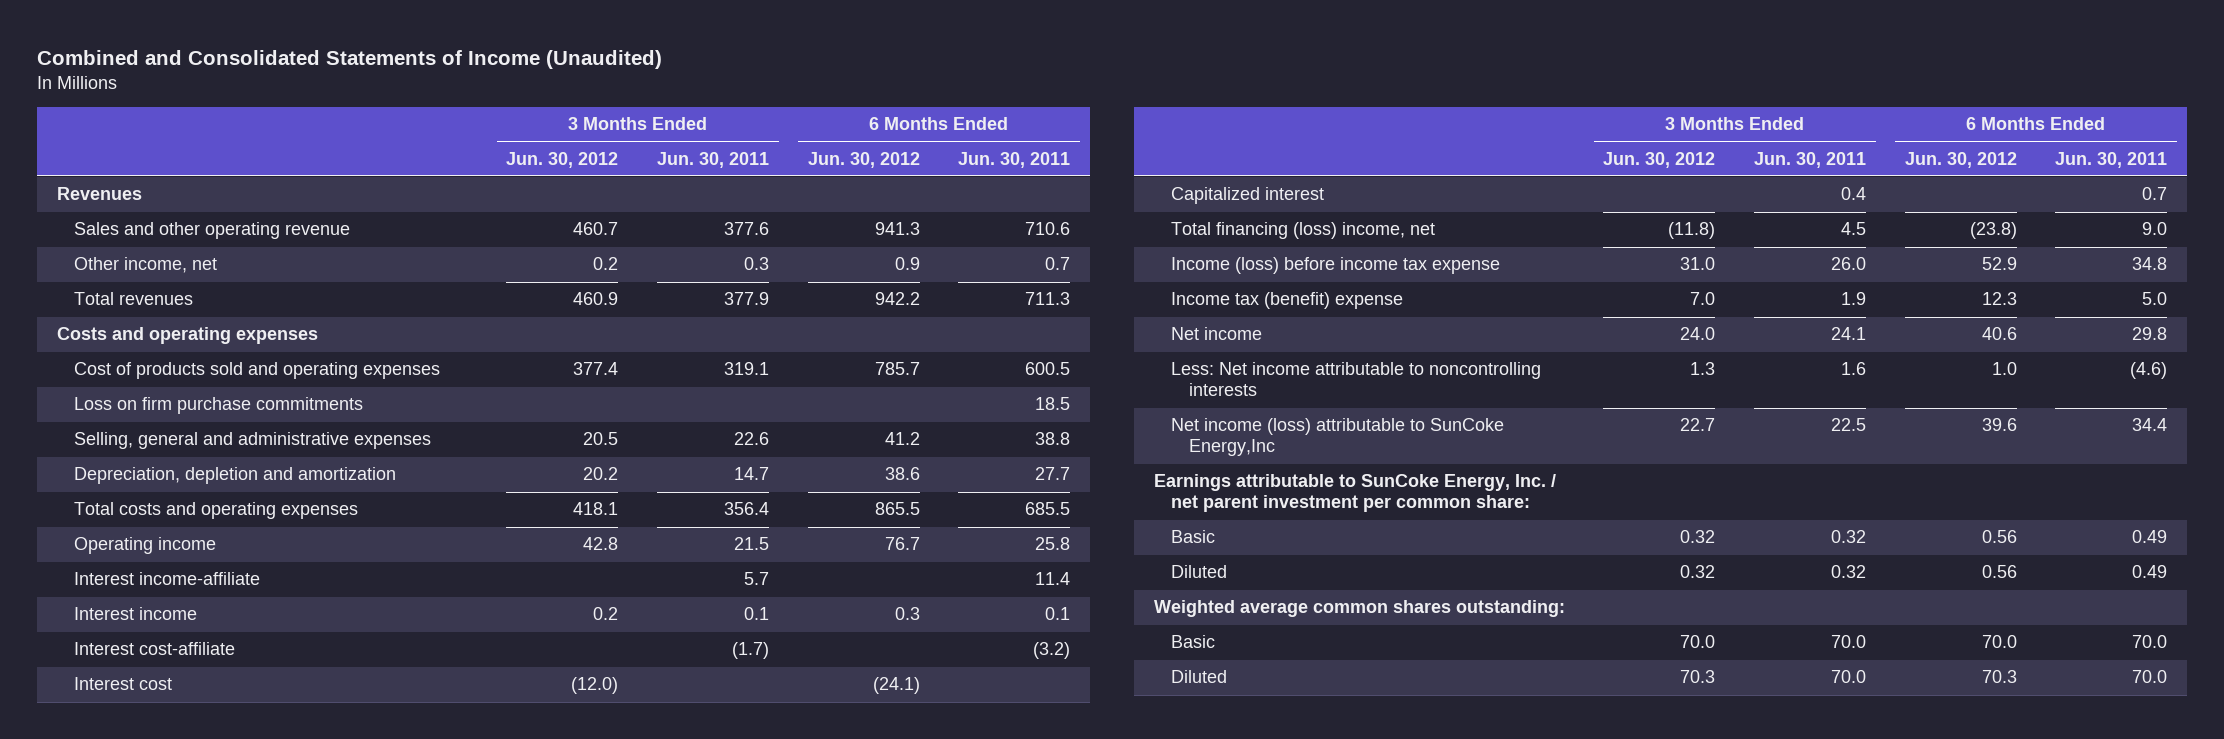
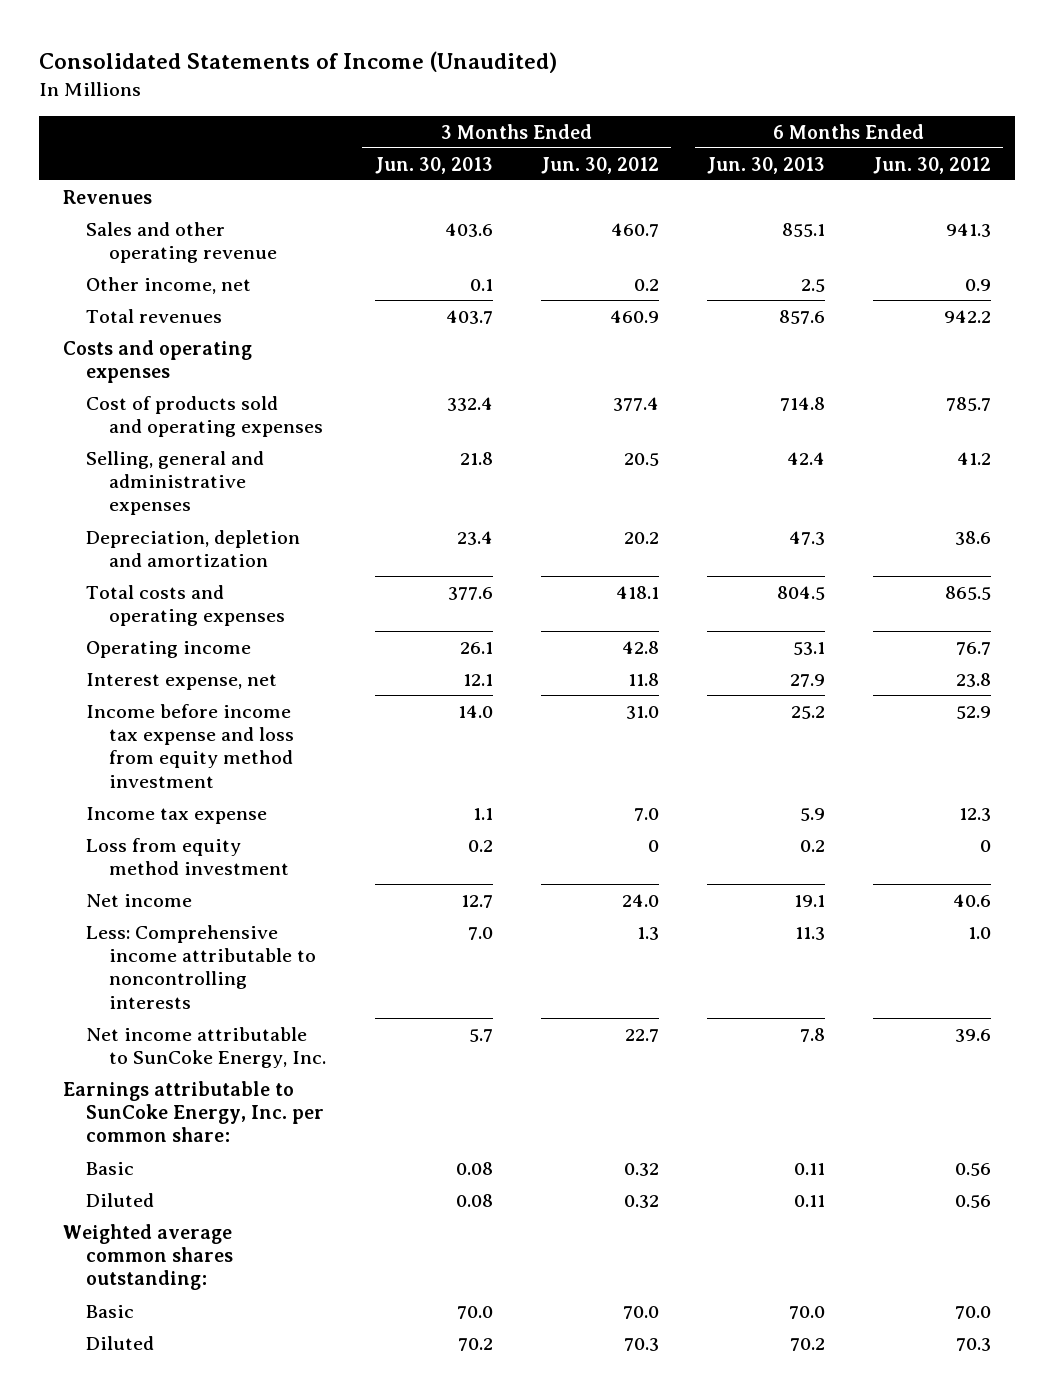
- Combined and Consolidated Statements of Income (Unaudited)
+ Consolidated Statements of Income (Unaudited)
- | 3 Months Ended Jun. 30, 2012 | 3 Months Ended Jun. 30, 2011 | 6 Months Ended Jun. 30, 2012 | 6 Months Ended Jun. 30, 2011
+ | 3 Months Ended Jun. 30, 2013 | 3 Months Ended Jun. 30, 2012 | 6 Months Ended Jun. 30, 2013 | 6 Months Ended Jun. 30, 2012
- Loss on firm purchase commitments | | | | 18.5
- Interest income-affiliate | | 5.7 | | 11.4
- Interest income | 0.2 | 0.1 | 0.3 | 0.1
- Interest cost-affiliate | | (1.7) | | (3.2)
- Interest cost | (12.0) | | (24.1) |
- Capitalized interest | | 0.4 | | 0.7
- Total financing (loss) income, net | (11.8) | 4.5 | (23.8) | 9.0
- Income (loss) before income tax expense | 31.0 | 26.0 | 52.9 | 34.8
- Income tax (benefit) expense | 7.0 | 1.9 | 12.3 | 5.0
+ Interest expense, net | 12.1 | 11.8 | 27.9 | 23.8
+ Income before income tax expense and loss from equity method investment | 14.0 | 31.0 | 25.2 | 52.9
+ Income tax expense | 1.1 | 7.0 | 5.9 | 12.3
+ Loss from equity method investment | 0.2 | 0 | 0.2 | 0
- Less: Net income attributable to noncontrolling interests | 1.3 | 1.6 | 1.0 | (4.6)
- Net income (loss) attributable to SunCoke Energy,Inc | 22.7 | 22.5 | 39.6 | 34.4
- Earnings attributable to SunCoke Energy, Inc. / net parent investment per common share:
+ Less: Comprehensive income attributable to noncontrolling interests | 7.0 | 1.3 | 11.3 | 1.0
+ Net income attributable to SunCoke Energy, Inc. | 5.7 | 22.7 | 7.8 | 39.6
+ Earnings attributable to SunCoke Energy, Inc. per common share:

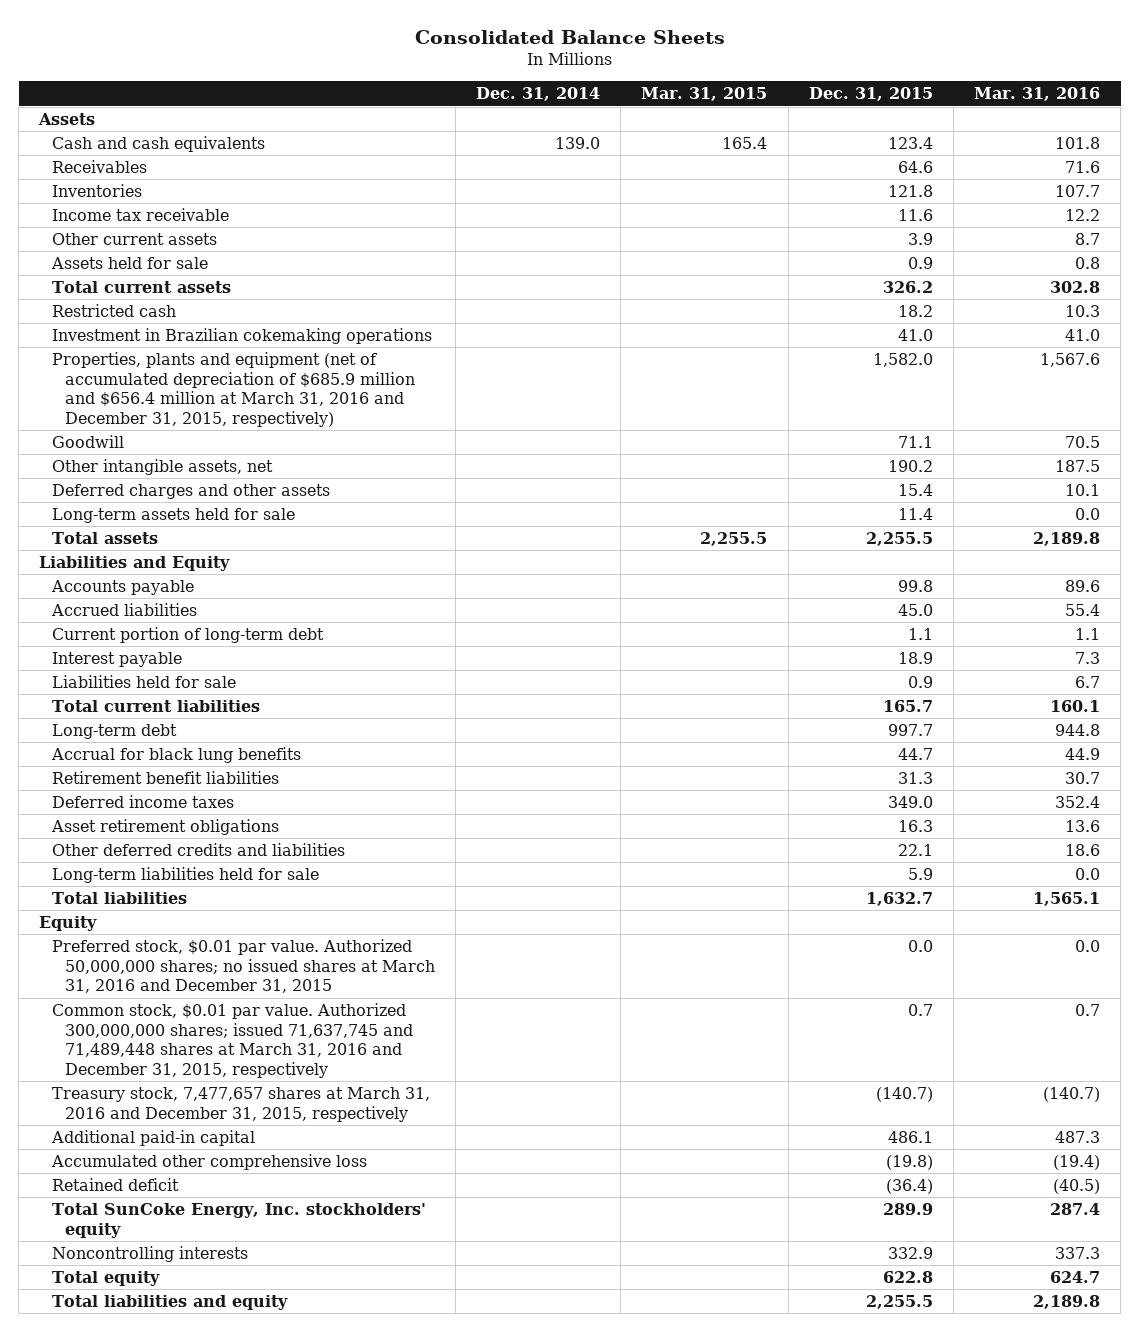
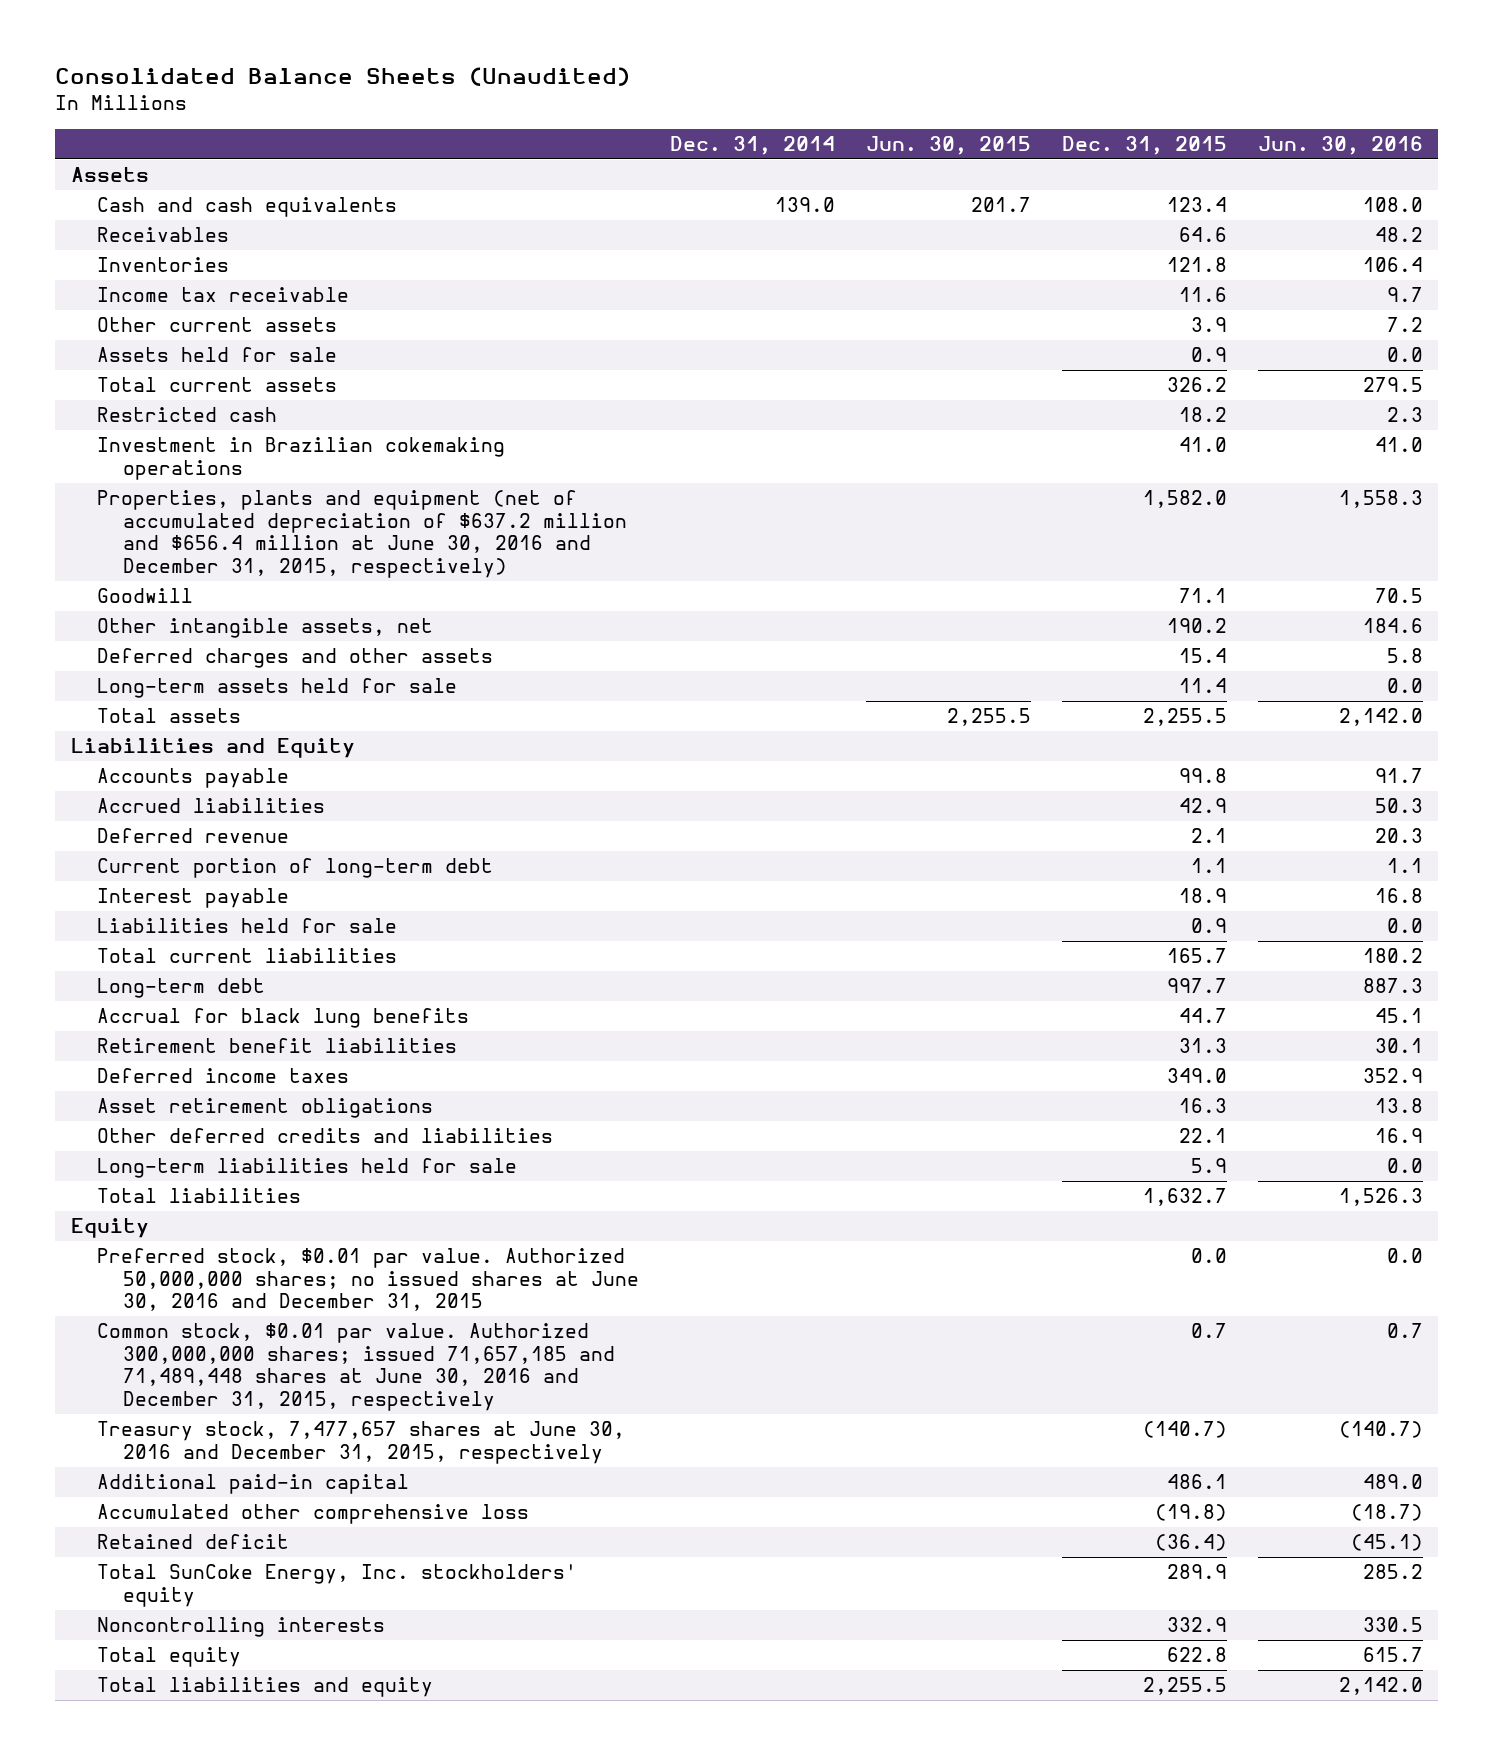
- Consolidated Balance Sheets
+ Consolidated Balance Sheets (Unaudited)
- | Dec. 31, 2014 | Mar. 31, 2015 | Dec. 31, 2015 | Mar. 31, 2016
+ | Dec. 31, 2014 | Jun. 30, 2015 | Dec. 31, 2015 | Jun. 30, 2016
- Properties, plants and equipment (net of accumulated depreciation of $685.9 million and $656.4 million at March 31, 2016 and December 31, 2015, respectively) | | | 1,582.0 | 1,567.6
+ Properties, plants and equipment (net of accumulated depreciation of $637.2 million and $656.4 million at June 30, 2016 and December 31, 2015, respectively) | | | 1,582.0 | 1,558.3
- Accrued liabilities | | | 45.0 | 55.4
+ Accrued liabilities | | | 42.9 | 50.3
+ Deferred revenue | | | 2.1 | 20.3
- Preferred stock, $0.01 par value. Authorized 50,000,000 shares; no issued shares at March 31, 2016 and December 31, 2015 | | | 0.0 | 0.0
- Common stock, $0.01 par value. Authorized 300,000,000 shares; issued 71,637,745 and 71,489,448 shares at March 31, 2016 and December 31, 2015, respectively | | | 0.7 | 0.7
- Treasury stock, 7,477,657 shares at March 31, 2016 and December 31, 2015, respectively | | | (140.7) | (140.7)
+ Preferred stock, $0.01 par value. Authorized 50,000,000 shares; no issued shares at June 30, 2016 and December 31, 2015 | | | 0.0 | 0.0
+ Common stock, $0.01 par value. Authorized 300,000,000 shares; issued 71,657,185 and 71,489,448 shares at June 30, 2016 and December 31, 2015, respectively | | | 0.7 | 0.7
+ Treasury stock, 7,477,657 shares at June 30, 2016 and December 31, 2015, respectively | | | (140.7) | (140.7)

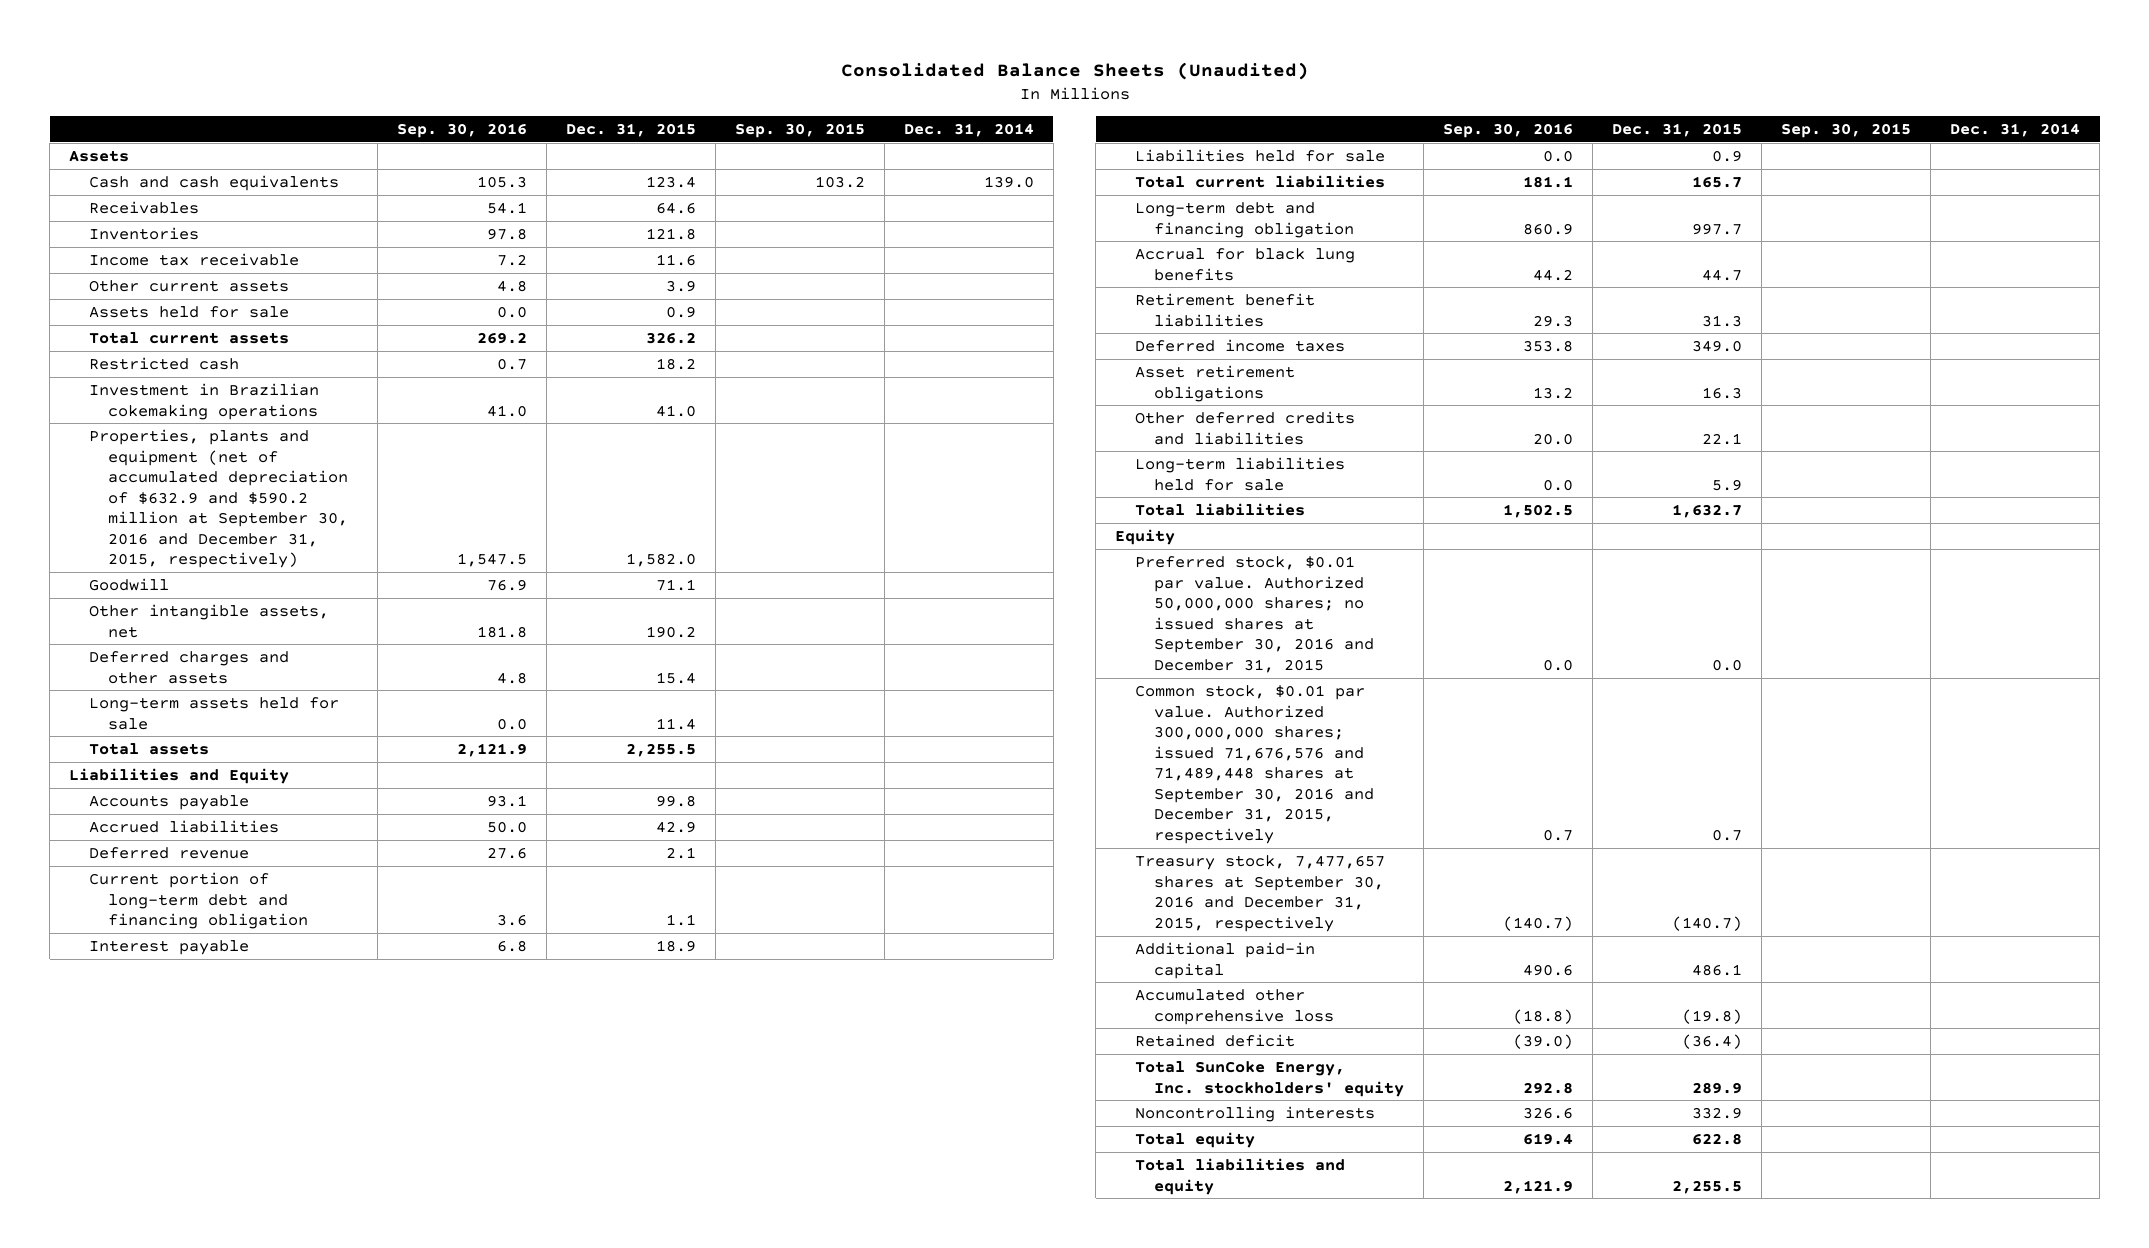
- | Dec. 31, 2014 | Jun. 30, 2015 | Dec. 31, 2015 | Jun. 30, 2016
+ | Sep. 30, 2016 | Dec. 31, 2015 | Sep. 30, 2015 | Dec. 31, 2014
- Properties, plants and equipment (net of accumulated depreciation of $637.2 million and $656.4 million at June 30, 2016 and December 31, 2015, respectively) | | | 1,582.0 | 1,558.3
+ Properties, plants and equipment (net of accumulated depreciation of $632.9 and $590.2 million at September 30, 2016 and December 31, 2015, respectively) | 1,547.5 | 1,582.0 | |
- Current portion of long-term debt | | | 1.1 | 1.1
+ Current portion of long-term debt and financing obligation | 3.6 | 1.1 | |
- Long-term debt | | | 997.7 | 887.3
+ Long-term debt and financing obligation | 860.9 | 997.7 | |
- Preferred stock, $0.01 par value. Authorized 50,000,000 shares; no issued shares at June 30, 2016 and December 31, 2015 | | | 0.0 | 0.0
- Common stock, $0.01 par value. Authorized 300,000,000 shares; issued 71,657,185 and 71,489,448 shares at June 30, 2016 and December 31, 2015, respectively | | | 0.7 | 0.7
- Treasury stock, 7,477,657 shares at June 30, 2016 and December 31, 2015, respectively | | | (140.7) | (140.7)
+ Preferred stock, $0.01 par value. Authorized 50,000,000 shares; no issued shares at September 30, 2016 and December 31, 2015 | 0.0 | 0.0 | |
+ Common stock, $0.01 par value. Authorized 300,000,000 shares; issued 71,676,576 and 71,489,448 shares at September 30, 2016 and December 31, 2015, respectively | 0.7 | 0.7 | |
+ Treasury stock, 7,477,657 shares at September 30, 2016 and December 31, 2015, respectively | (140.7) | (140.7) | |

